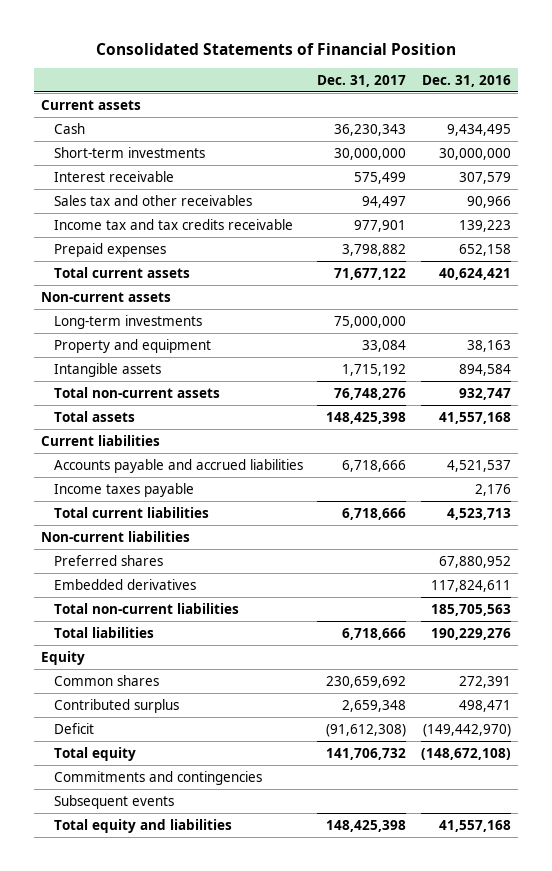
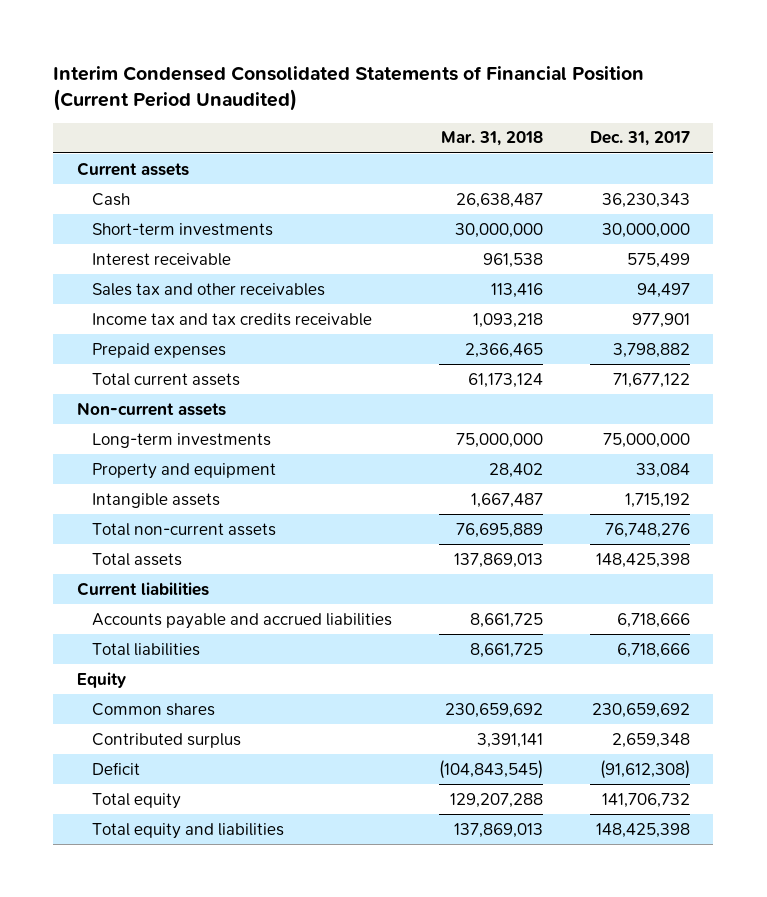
- Consolidated Statements of Financial Position
+ Interim Condensed Consolidated Statements of Financial Position (Current Period Unaudited)
- | Dec. 31, 2017 | Dec. 31, 2016
+ | Mar. 31, 2018 | Dec. 31, 2017
- Income taxes payable | | 2,176
- Total current liabilities | 6,718,666 | 4,523,713
- Non-current liabilities
- Preferred shares | | 67,880,952
- Embedded derivatives | | 117,824,611
- Total non-current liabilities | | 185,705,563
- Commitments and contingencies
- Subsequent events

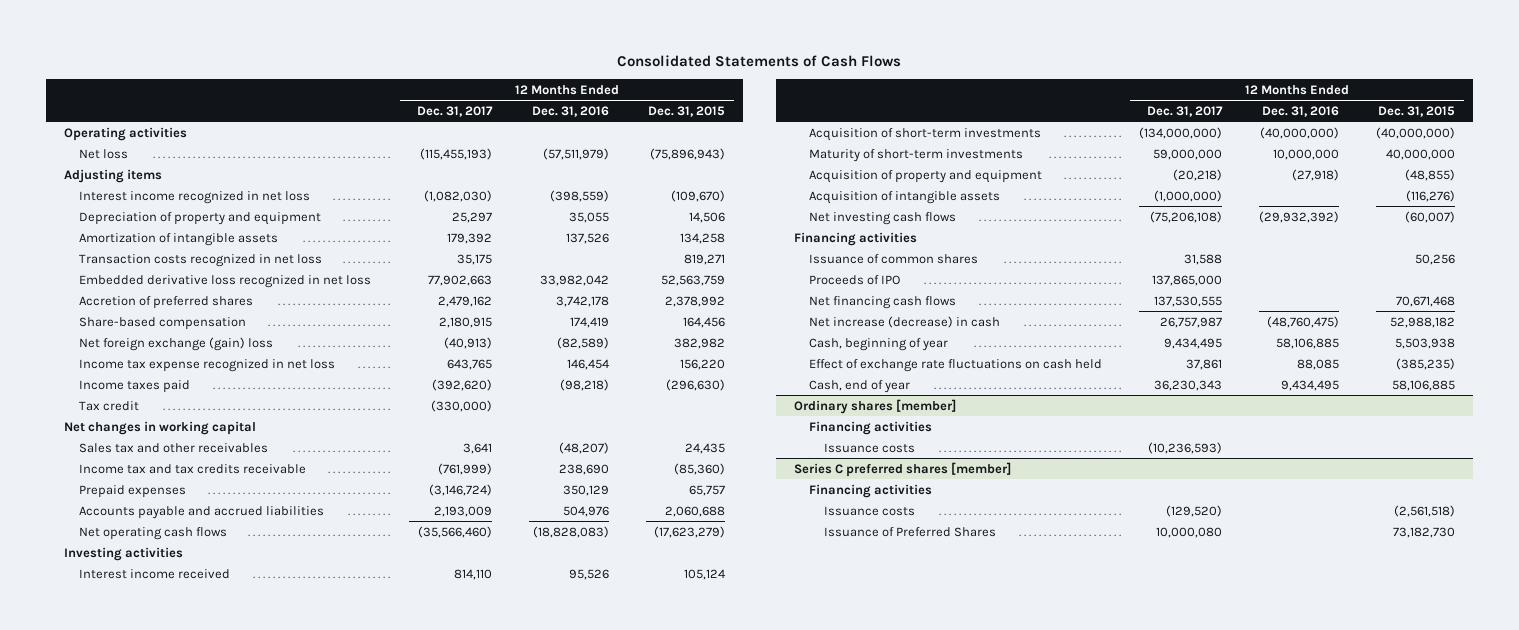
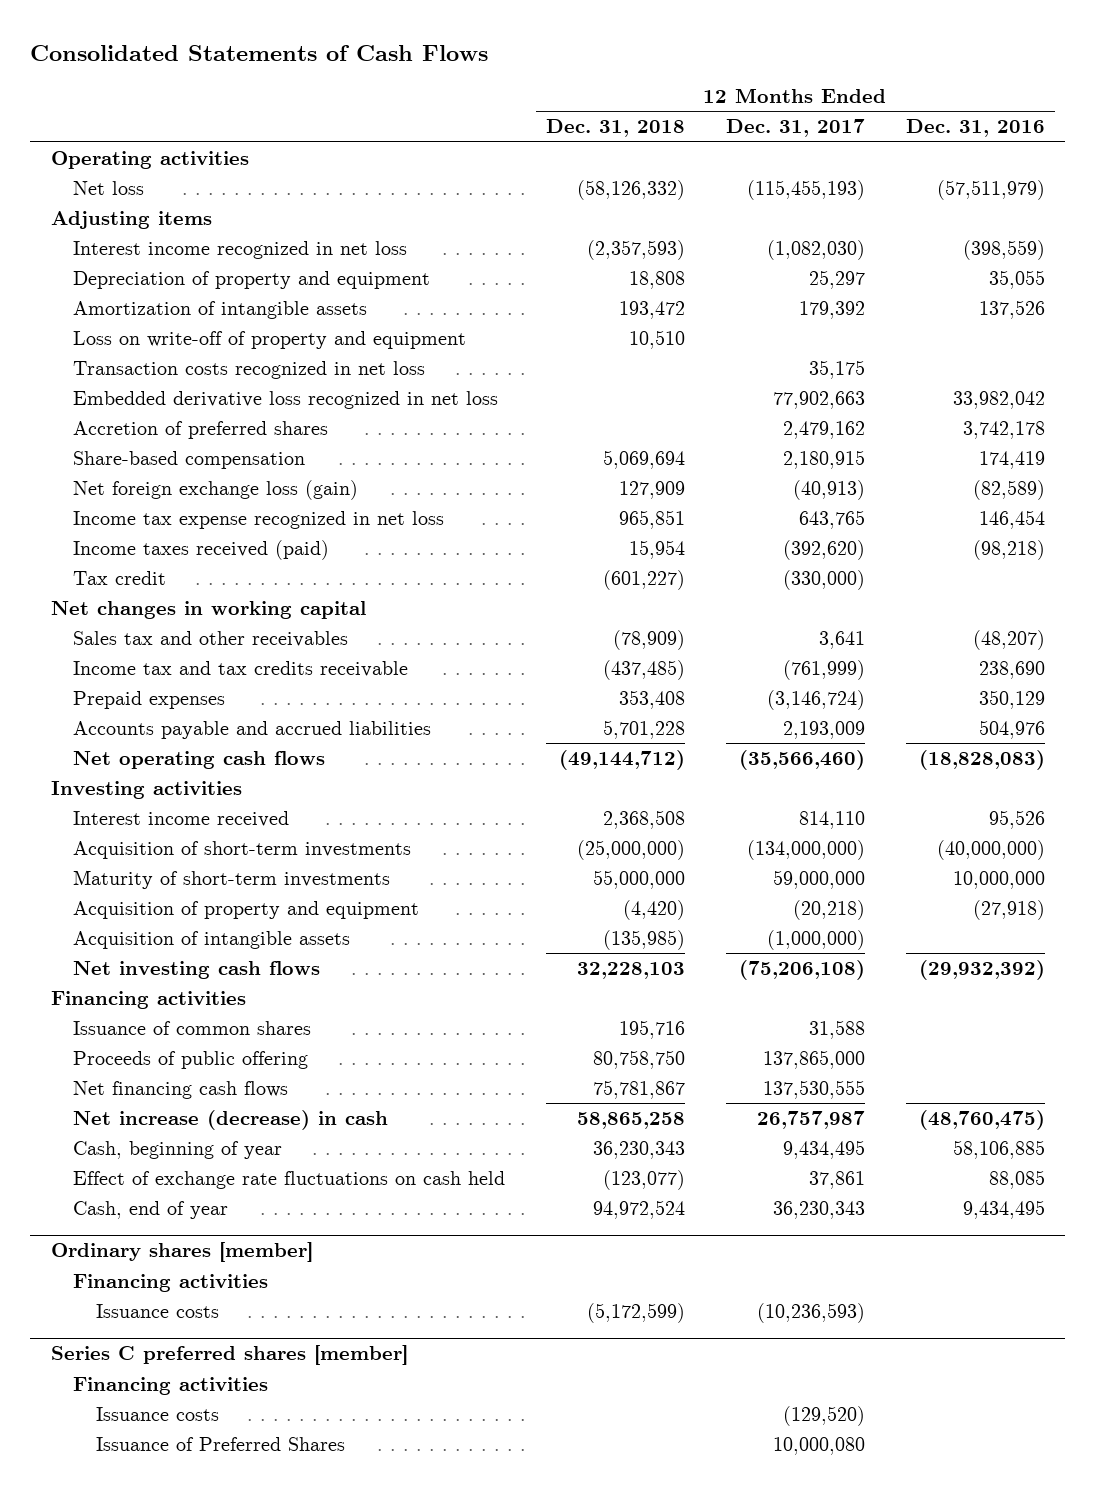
- | 12 Months Ended Dec. 31, 2017 | 12 Months Ended Dec. 31, 2016 | 12 Months Ended Dec. 31, 2015
+ | 12 Months Ended Dec. 31, 2018 | 12 Months Ended Dec. 31, 2017 | 12 Months Ended Dec. 31, 2016
+ Loss on write-off of property and equipment | 10,510 | |
- Net foreign exchange (gain) loss | (40,913) | (82,589) | 382,982
+ Net foreign exchange loss (gain) | 127,909 | (40,913) | (82,589)
- Income taxes paid | (392,620) | (98,218) | (296,630)
+ Income taxes received (paid) | 15,954 | (392,620) | (98,218)
- Proceeds of IPO | 137,865,000 | |
+ Proceeds of public offering | 80,758,750 | 137,865,000 |

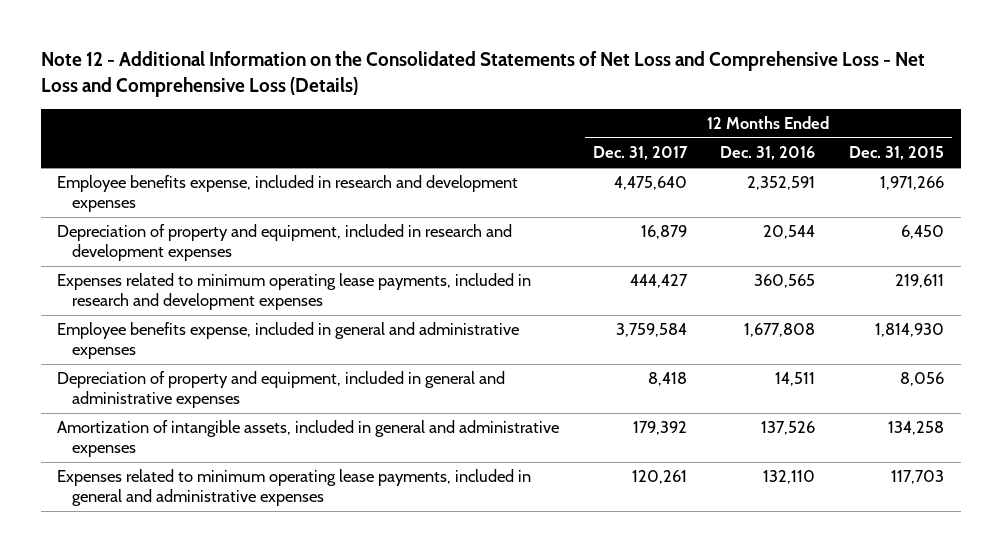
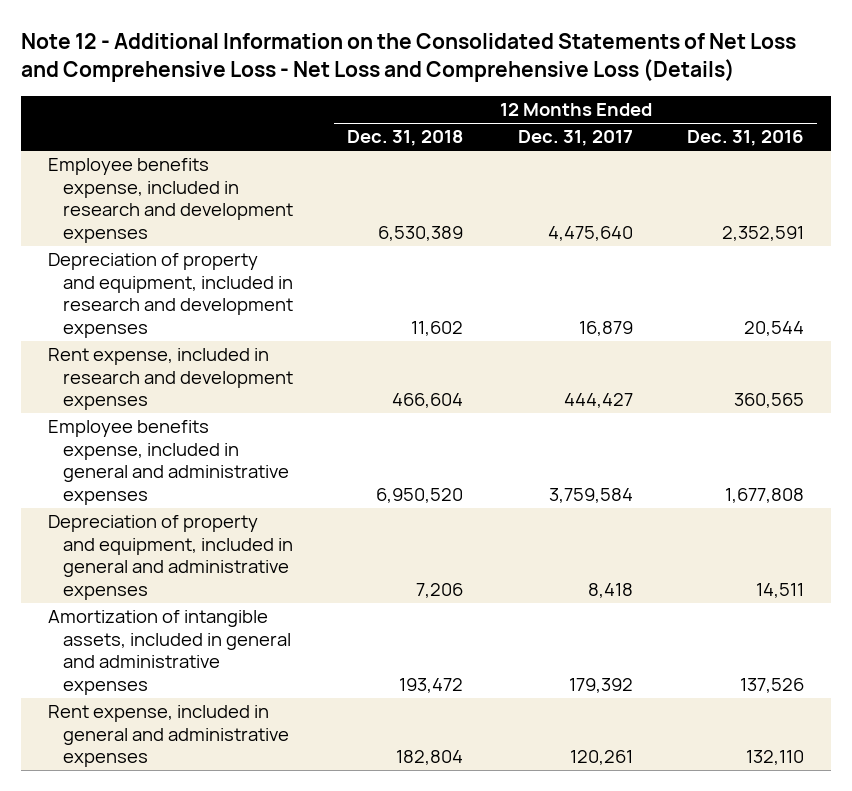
- | 12 Months Ended Dec. 31, 2017 | 12 Months Ended Dec. 31, 2016 | 12 Months Ended Dec. 31, 2015
+ | 12 Months Ended Dec. 31, 2018 | 12 Months Ended Dec. 31, 2017 | 12 Months Ended Dec. 31, 2016
- Expenses related to minimum operating lease payments, included in research and development expenses | 444,427 | 360,565 | 219,611
+ Rent expense, included in research and development expenses | 466,604 | 444,427 | 360,565
- Expenses related to minimum operating lease payments, included in general and administrative expenses | 120,261 | 132,110 | 117,703
+ Rent expense, included in general and administrative expenses | 182,804 | 120,261 | 132,110

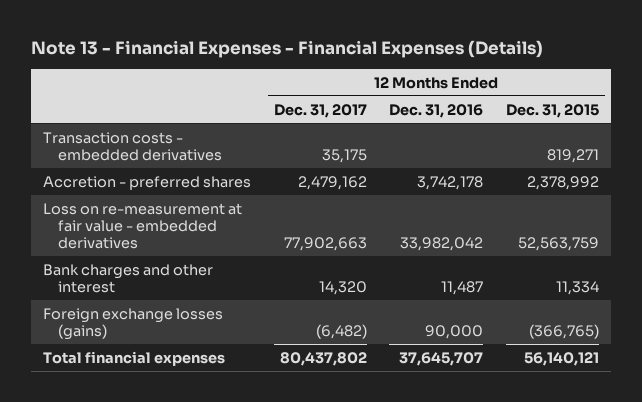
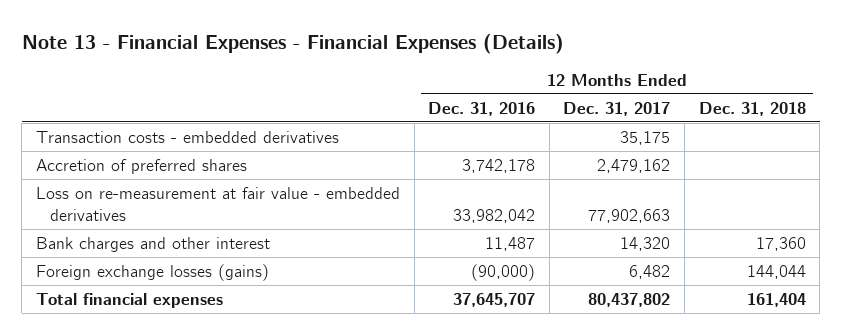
- | 12 Months Ended Dec. 31, 2017 | 12 Months Ended Dec. 31, 2016 | 12 Months Ended Dec. 31, 2015
+ | 12 Months Ended Dec. 31, 2016 | 12 Months Ended Dec. 31, 2017 | 12 Months Ended Dec. 31, 2018
- Accretion - preferred shares | 2,479,162 | 3,742,178 | 2,378,992
+ Accretion of preferred shares | 3,742,178 | 2,479,162 |
- Foreign exchange losses (gains) | (6,482) | 90,000 | (366,765)
+ Foreign exchange losses (gains) | (90,000) | 6,482 | 144,044

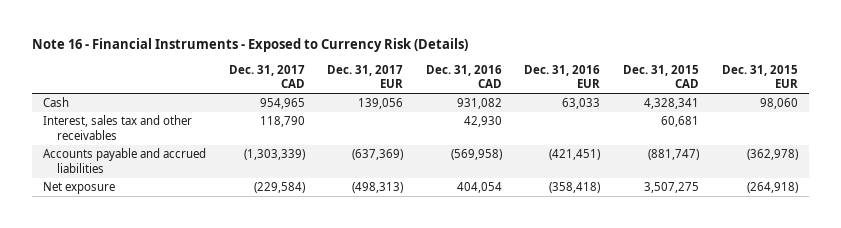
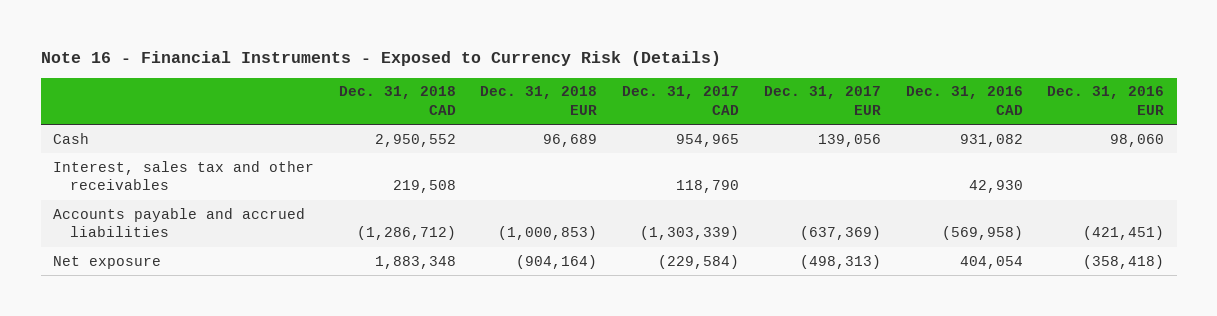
- | Dec. 31, 2017 CAD | Dec. 31, 2017 EUR | Dec. 31, 2016 CAD | Dec. 31, 2016 EUR | Dec. 31, 2015 CAD | Dec. 31, 2015 EUR
+ | Dec. 31, 2018 CAD | Dec. 31, 2018 EUR | Dec. 31, 2017 CAD | Dec. 31, 2017 EUR | Dec. 31, 2016 CAD | Dec. 31, 2016 EUR
- Cash | 954,965 | 139,056 | 931,082 | 63,033 | 4,328,341 | 98,060
+ Cash | 2,950,552 | 96,689 | 954,965 | 139,056 | 931,082 | 98,060

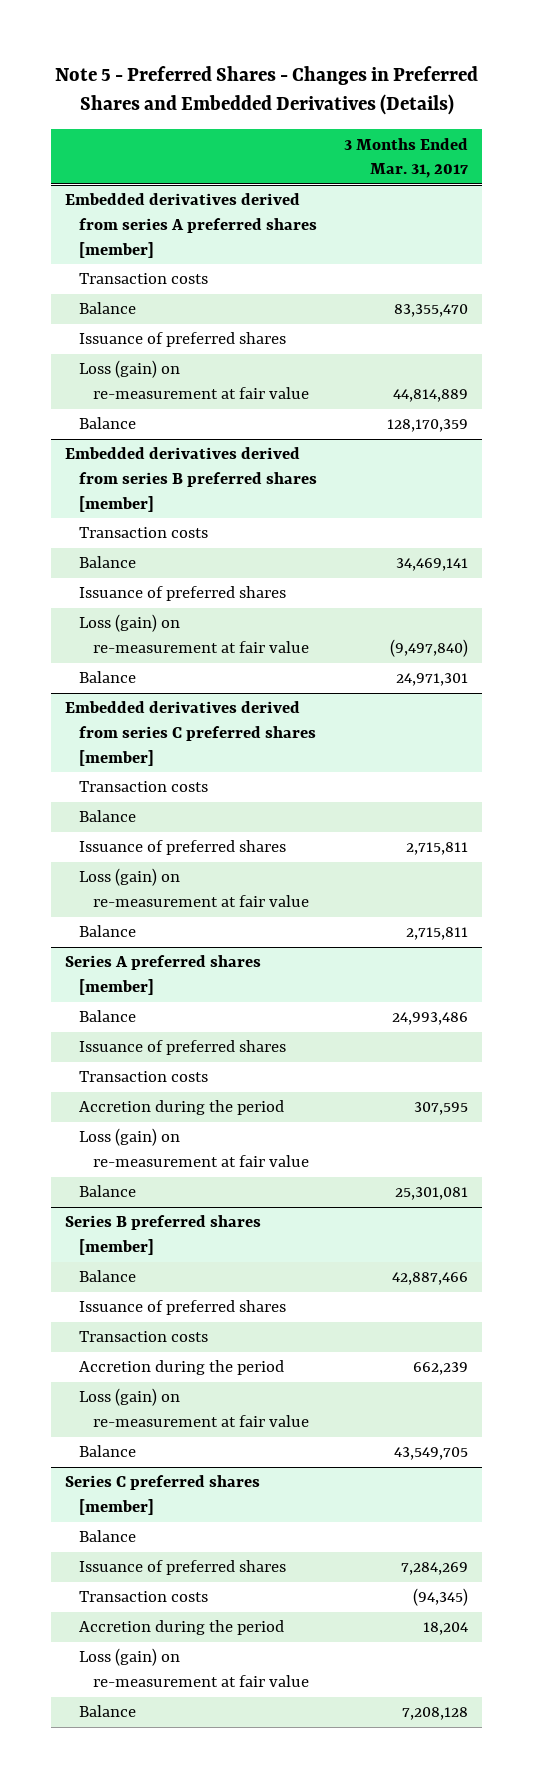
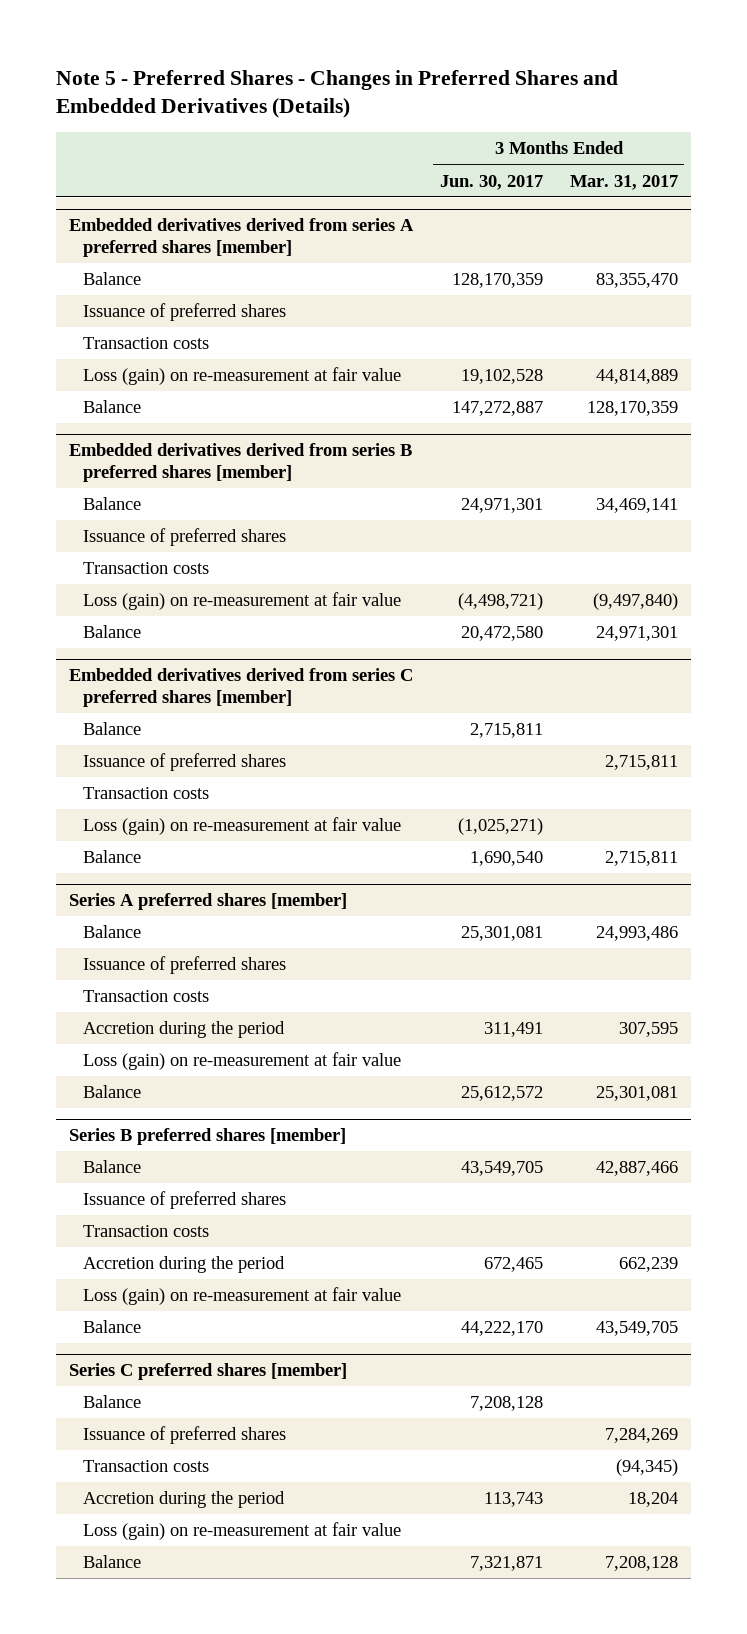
- | 3 Months Ended Mar. 31, 2017
+ | 3 Months Ended Jun. 30, 2017 | 3 Months Ended Mar. 31, 2017
@ Embedded derivatives derived from series A preferred shares [member]
moved down: Transaction costs
@ Embedded derivatives derived from series B preferred shares [member]
moved down: Transaction costs
@ Embedded derivatives derived from series C preferred shares [member]
moved down: Transaction costs

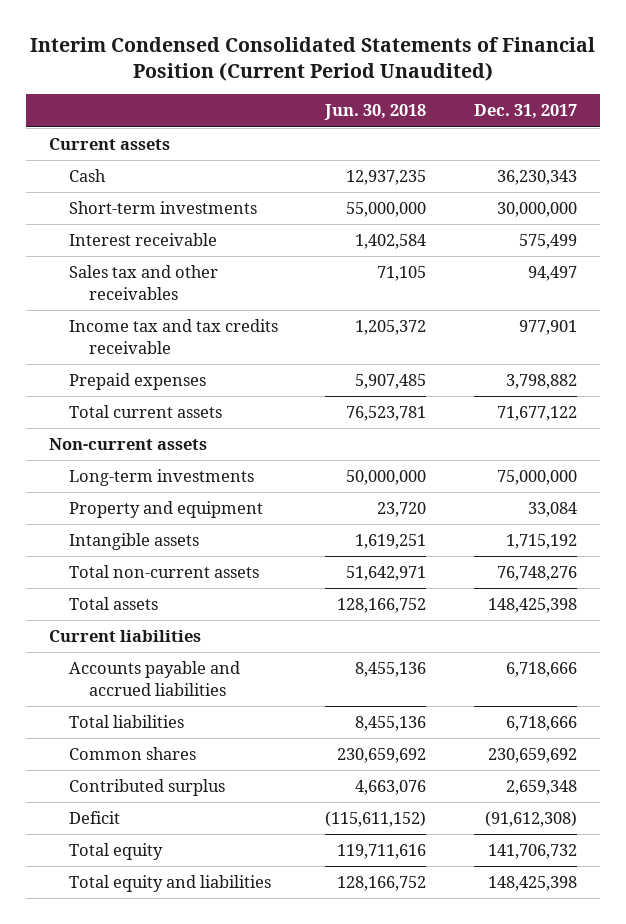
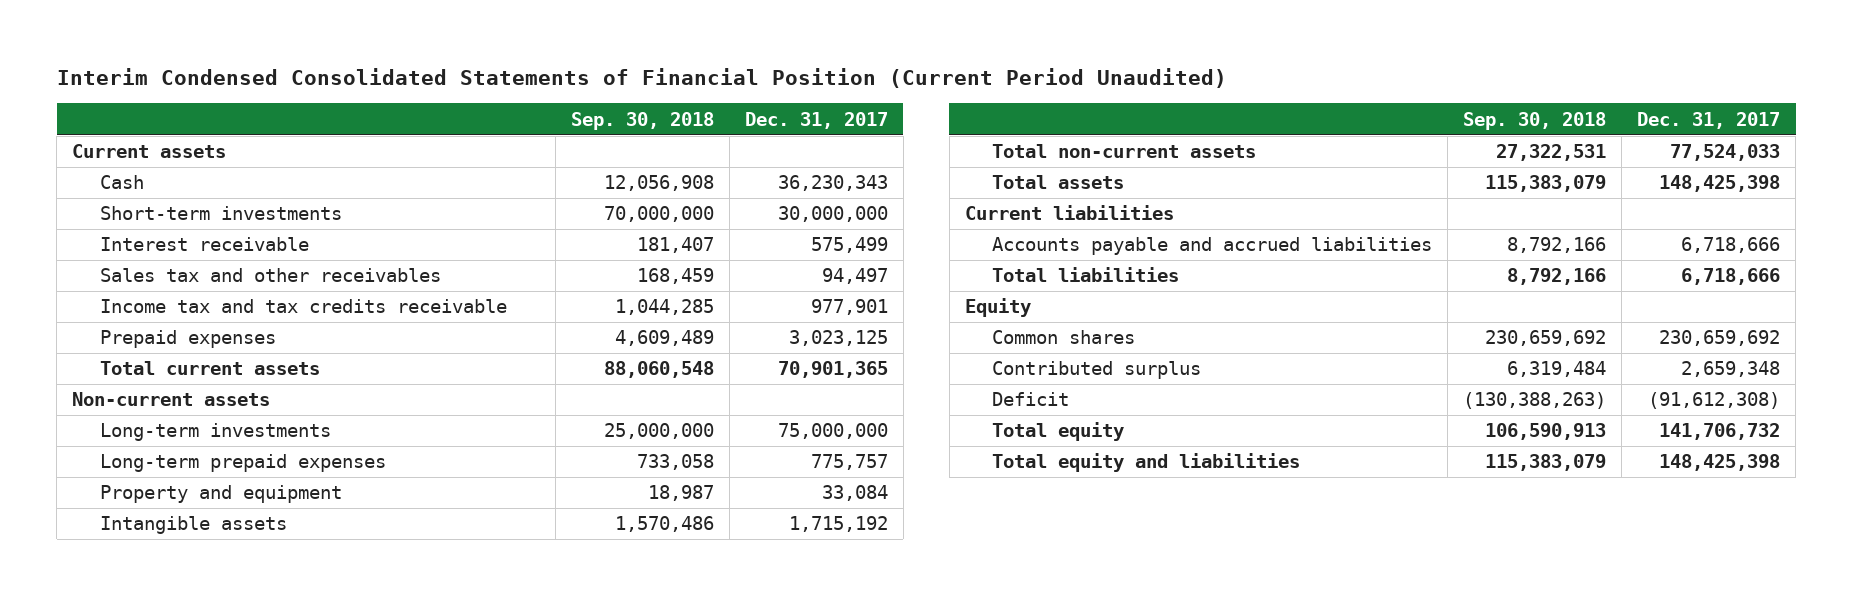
- | Jun. 30, 2018 | Dec. 31, 2017
+ | Sep. 30, 2018 | Dec. 31, 2017
- Prepaid expenses | 5,907,485 | 3,798,882
- Total current assets | 76,523,781 | 71,677,122
+ Prepaid expenses | 4,609,489 | 3,023,125
+ Total current assets | 88,060,548 | 70,901,365
+ Long-term prepaid expenses | 733,058 | 775,757
- Total non-current assets | 51,642,971 | 76,748,276
+ Total non-current assets | 27,322,531 | 77,524,033
+ Equity

